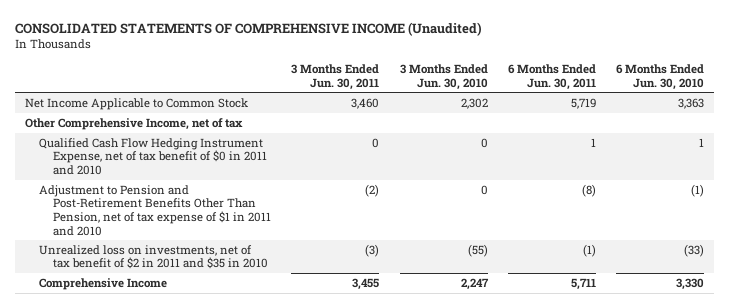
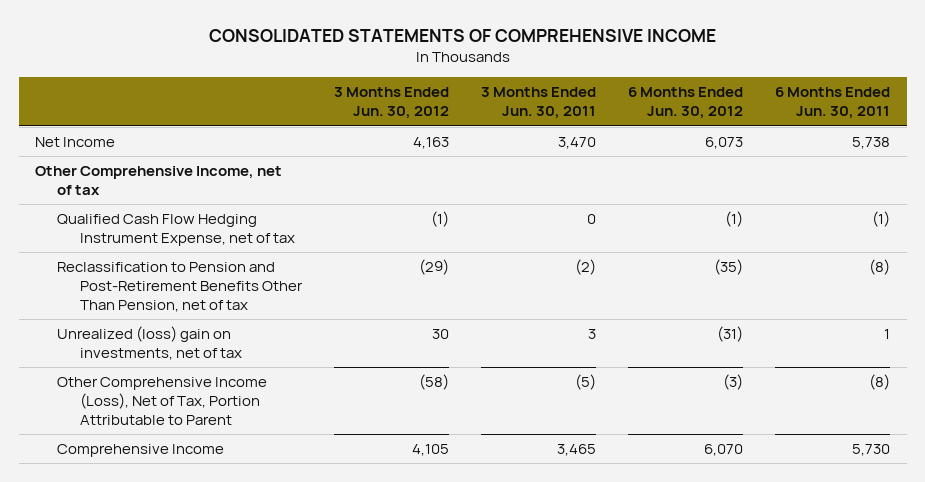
- CONSOLIDATED STATEMENTS OF COMPREHENSIVE INCOME (Unaudited)
+ CONSOLIDATED STATEMENTS OF COMPREHENSIVE INCOME
- | 3 Months Ended Jun. 30, 2011 | 3 Months Ended Jun. 30, 2010 | 6 Months Ended Jun. 30, 2011 | 6 Months Ended Jun. 30, 2010
+ | 3 Months Ended Jun. 30, 2012 | 3 Months Ended Jun. 30, 2011 | 6 Months Ended Jun. 30, 2012 | 6 Months Ended Jun. 30, 2011
- Net Income Applicable to Common Stock | 3,460 | 2,302 | 5,719 | 3,363
+ Net Income | 4,163 | 3,470 | 6,073 | 5,738
- Qualified Cash Flow Hedging Instrument Expense, net of tax benefit of $0 in 2011 and 2010 | 0 | 0 | 1 | 1
- Adjustment to Pension and Post-Retirement Benefits Other Than Pension, net of tax expense of $1 in 2011 and 2010 | (2) | 0 | (8) | (1)
- Unrealized loss on investments, net of tax benefit of $2 in 2011 and $35 in 2010 | (3) | (55) | (1) | (33)
- Comprehensive Income | 3,455 | 2,247 | 5,711 | 3,330
+ Qualified Cash Flow Hedging Instrument Expense, net of tax | (1) | 0 | (1) | (1)
+ Reclassification to Pension and Post-Retirement Benefits Other Than Pension, net of tax | (29) | (2) | (35) | (8)
+ Unrealized (loss) gain on investments, net of tax | 30 | 3 | (31) | 1
+ Other Comprehensive Income (Loss), Net of Tax, Portion Attributable to Parent | (58) | (5) | (3) | (8)
+ Comprehensive Income | 4,105 | 3,465 | 6,070 | 5,730

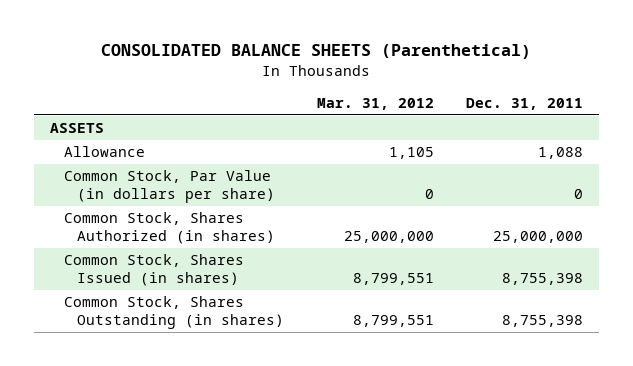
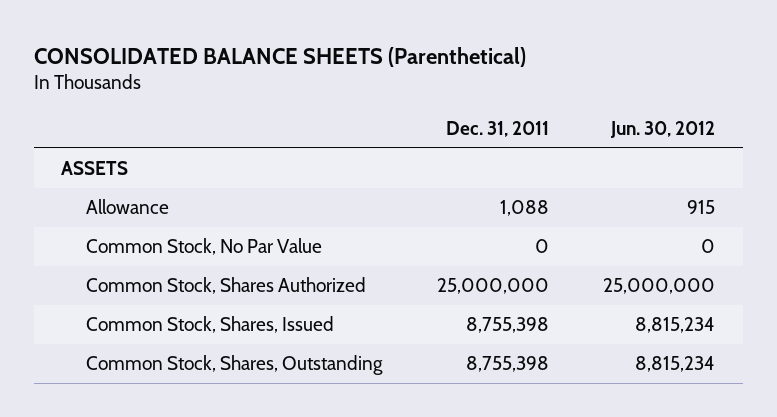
- | Mar. 31, 2012 | Dec. 31, 2011
+ | Dec. 31, 2011 | Jun. 30, 2012
- Common Stock, Par Value (in dollars per share) | 0 | 0
- Common Stock, Shares Authorized (in shares) | 25,000,000 | 25,000,000
- Common Stock, Shares Issued (in shares) | 8,799,551 | 8,755,398
- Common Stock, Shares Outstanding (in shares) | 8,799,551 | 8,755,398
+ Common Stock, No Par Value | 0 | 0
+ Common Stock, Shares Authorized | 25,000,000 | 25,000,000
+ Common Stock, Shares, Issued | 8,755,398 | 8,815,234
+ Common Stock, Shares, Outstanding | 8,755,398 | 8,815,234

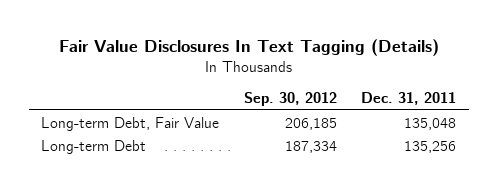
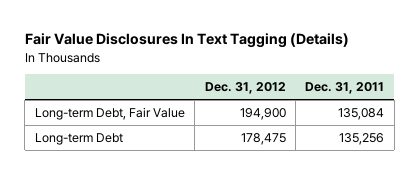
- | Sep. 30, 2012 | Dec. 31, 2011
+ | Dec. 31, 2012 | Dec. 31, 2011
- Long-term Debt, Fair Value | 206,185 | 135,048
+ Long-term Debt, Fair Value | 194,900 | 135,084

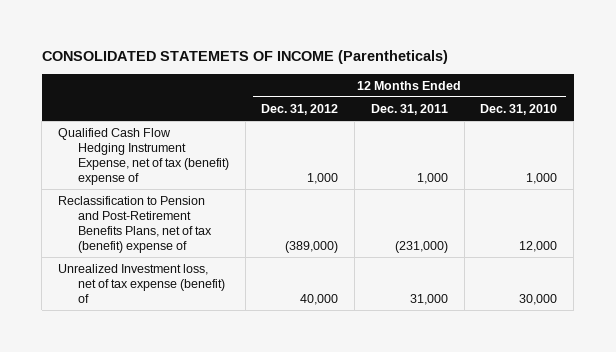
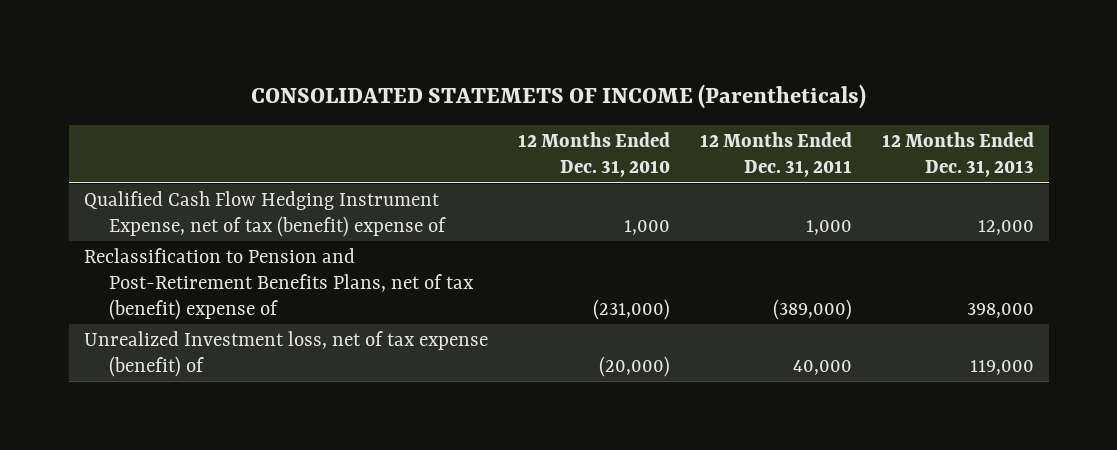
- | 12 Months Ended Dec. 31, 2012 | 12 Months Ended Dec. 31, 2011 | 12 Months Ended Dec. 31, 2010
+ | 12 Months Ended Dec. 31, 2010 | 12 Months Ended Dec. 31, 2011 | 12 Months Ended Dec. 31, 2013
- Reclassification to Pension and Post-Retirement Benefits Plans, net of tax (benefit) expense of | (389,000) | (231,000) | 12,000
- Unrealized Investment loss, net of tax expense (benefit) of | 40,000 | 31,000 | 30,000
+ Reclassification to Pension and Post-Retirement Benefits Plans, net of tax (benefit) expense of | (231,000) | (389,000) | 398,000
+ Unrealized Investment loss, net of tax expense (benefit) of | (20,000) | 40,000 | 119,000

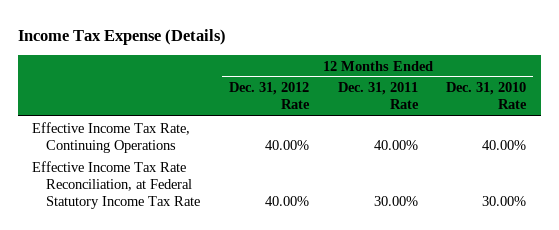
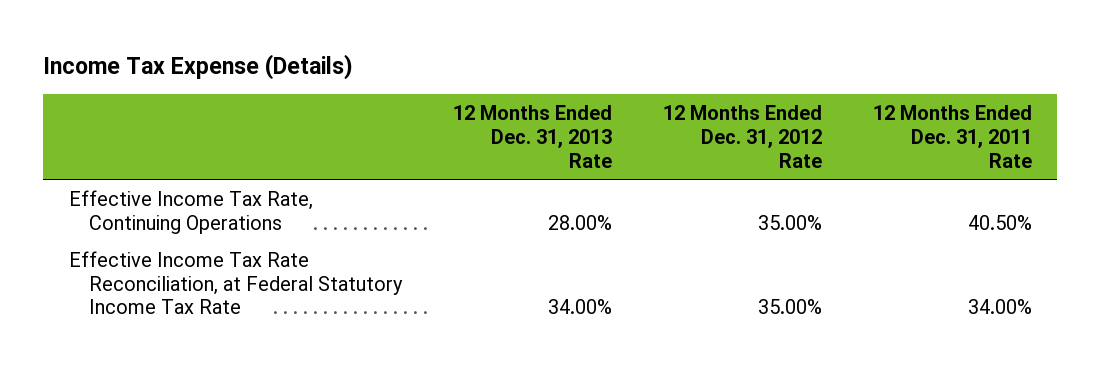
- | 12 Months Ended Dec. 31, 2012 Rate | 12 Months Ended Dec. 31, 2011 Rate | 12 Months Ended Dec. 31, 2010 Rate
+ | 12 Months Ended Dec. 31, 2013 Rate | 12 Months Ended Dec. 31, 2012 Rate | 12 Months Ended Dec. 31, 2011 Rate
- Effective Income Tax Rate, Continuing Operations | 40.00% | 40.00% | 40.00%
- Effective Income Tax Rate Reconciliation, at Federal Statutory Income Tax Rate | 40.00% | 30.00% | 30.00%
+ Effective Income Tax Rate, Continuing Operations | 28.00% | 35.00% | 40.50%
+ Effective Income Tax Rate Reconciliation, at Federal Statutory Income Tax Rate | 34.00% | 35.00% | 34.00%

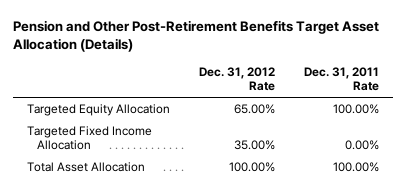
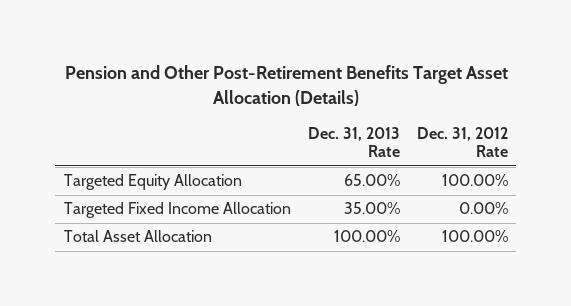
- | Dec. 31, 2012 Rate | Dec. 31, 2011 Rate
+ | Dec. 31, 2013 Rate | Dec. 31, 2012 Rate
- Targeted Equity Allocation | 65.00% | 100.00%
- Targeted Fixed Income Allocation | 35.00% | 0.00%
+ Targeted Equity Allocation | 65.00% | 100.00%
+ Targeted Fixed Income Allocation | 35.00% | 0.00%

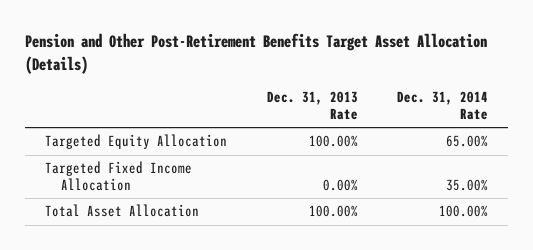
- | Dec. 31, 2013 Rate | Dec. 31, 2012 Rate
+ | Dec. 31, 2013 Rate | Dec. 31, 2014 Rate
- Targeted Equity Allocation | 65.00% | 100.00%
- Targeted Fixed Income Allocation | 35.00% | 0.00%
+ Targeted Equity Allocation | 100.00% | 65.00%
+ Targeted Fixed Income Allocation | 0.00% | 35.00%

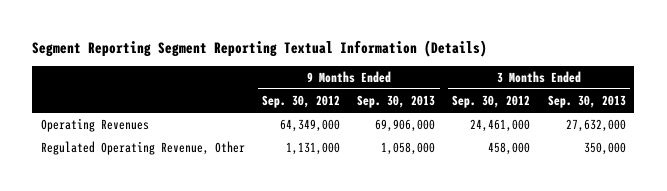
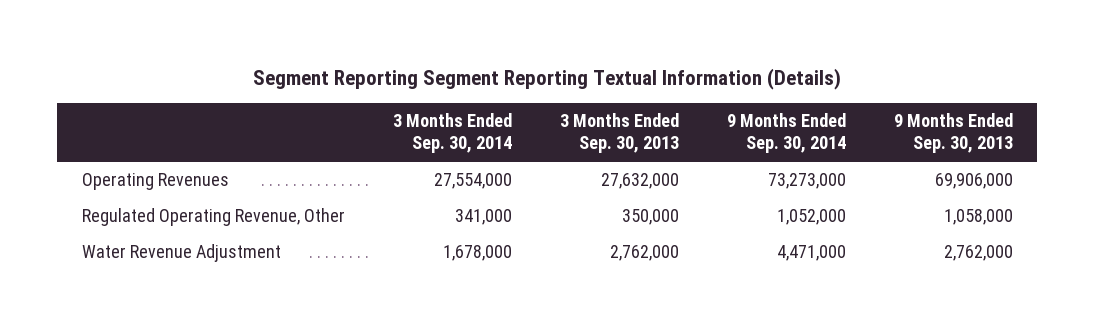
- | 9 Months Ended Sep. 30, 2012 | 9 Months Ended Sep. 30, 2013 | 3 Months Ended Sep. 30, 2012 | 3 Months Ended Sep. 30, 2013
+ | 3 Months Ended Sep. 30, 2014 | 3 Months Ended Sep. 30, 2013 | 9 Months Ended Sep. 30, 2014 | 9 Months Ended Sep. 30, 2013
+ Water Revenue Adjustment | 1,678,000 | 2,762,000 | 4,471,000 | 2,762,000

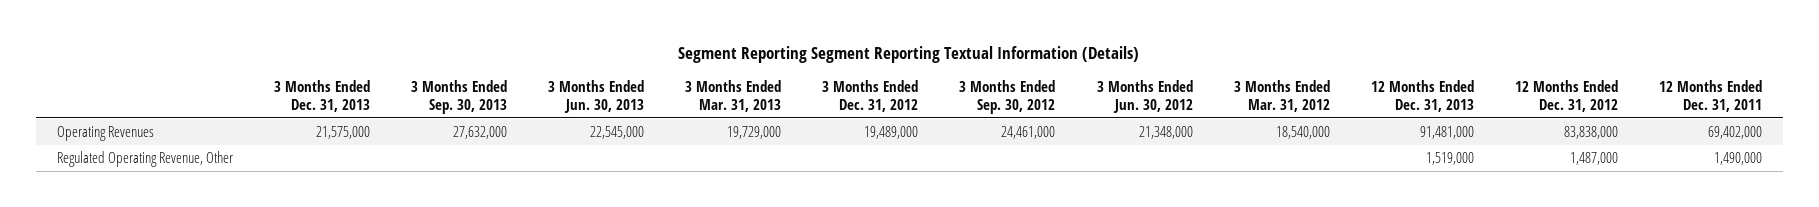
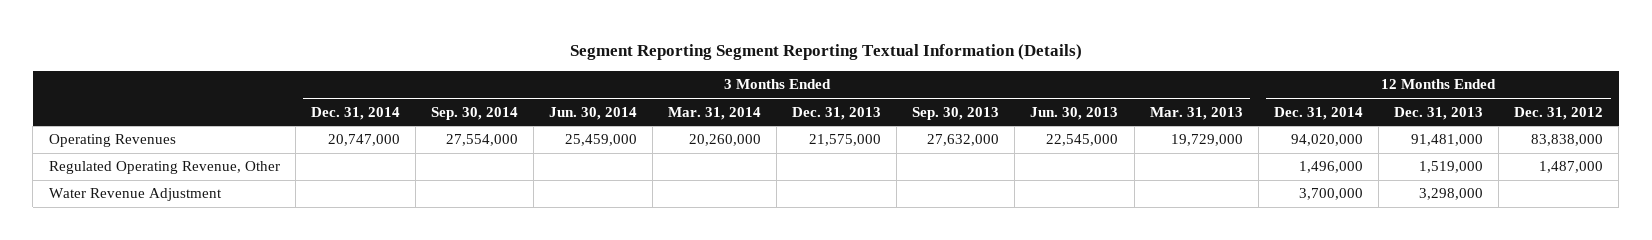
- | 3 Months Ended Dec. 31, 2013 | 3 Months Ended Sep. 30, 2013 | 3 Months Ended Jun. 30, 2013 | 3 Months Ended Mar. 31, 2013 | 3 Months Ended Dec. 31, 2012 | 3 Months Ended Sep. 30, 2012 | 3 Months Ended Jun. 30, 2012 | 3 Months Ended Mar. 31, 2012 | 12 Months Ended Dec. 31, 2013 | 12 Months Ended Dec. 31, 2012 | 12 Months Ended Dec. 31, 2011
+ | 3 Months Ended Dec. 31, 2014 | 3 Months Ended Sep. 30, 2014 | 3 Months Ended Jun. 30, 2014 | 3 Months Ended Mar. 31, 2014 | 3 Months Ended Dec. 31, 2013 | 3 Months Ended Sep. 30, 2013 | 3 Months Ended Jun. 30, 2013 | 3 Months Ended Mar. 31, 2013 | 12 Months Ended Dec. 31, 2014 | 12 Months Ended Dec. 31, 2013 | 12 Months Ended Dec. 31, 2012
+ Water Revenue Adjustment | | | | | | | | | 3,700,000 | 3,298,000 |

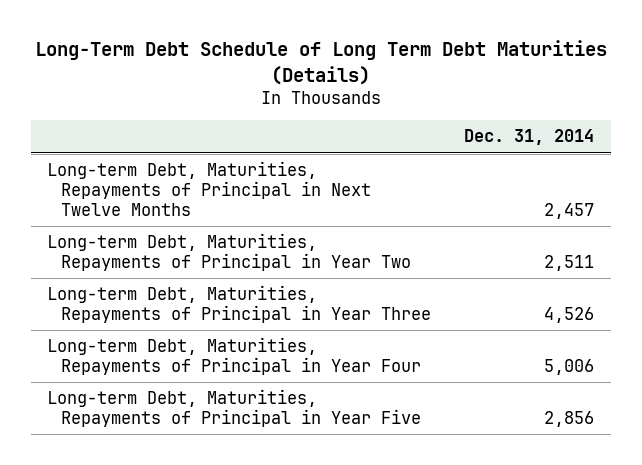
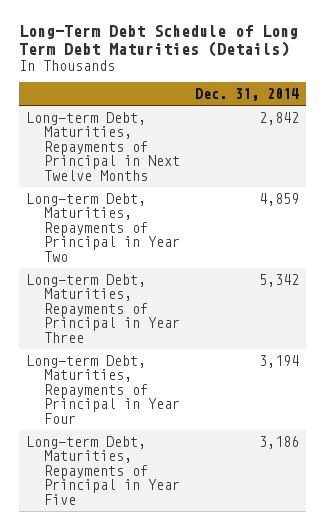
- Long-term Debt, Maturities, Repayments of Principal in Next Twelve Months | 2,457
- Long-term Debt, Maturities, Repayments of Principal in Year Two | 2,511
- Long-term Debt, Maturities, Repayments of Principal in Year Three | 4,526
- Long-term Debt, Maturities, Repayments of Principal in Year Four | 5,006
- Long-term Debt, Maturities, Repayments of Principal in Year Five | 2,856
+ Long-term Debt, Maturities, Repayments of Principal in Next Twelve Months | 2,842
+ Long-term Debt, Maturities, Repayments of Principal in Year Two | 4,859
+ Long-term Debt, Maturities, Repayments of Principal in Year Three | 5,342
+ Long-term Debt, Maturities, Repayments of Principal in Year Four | 3,194
+ Long-term Debt, Maturities, Repayments of Principal in Year Five | 3,186

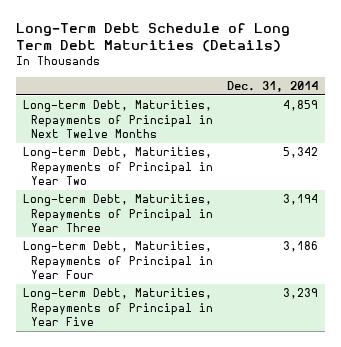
- Long-term Debt, Maturities, Repayments of Principal in Next Twelve Months | 2,842
- Long-term Debt, Maturities, Repayments of Principal in Year Two | 4,859
- Long-term Debt, Maturities, Repayments of Principal in Year Three | 5,342
- Long-term Debt, Maturities, Repayments of Principal in Year Four | 3,194
- Long-term Debt, Maturities, Repayments of Principal in Year Five | 3,186
+ Long-term Debt, Maturities, Repayments of Principal in Next Twelve Months | 4,859
+ Long-term Debt, Maturities, Repayments of Principal in Year Two | 5,342
+ Long-term Debt, Maturities, Repayments of Principal in Year Three | 3,194
+ Long-term Debt, Maturities, Repayments of Principal in Year Four | 3,186
+ Long-term Debt, Maturities, Repayments of Principal in Year Five | 3,239

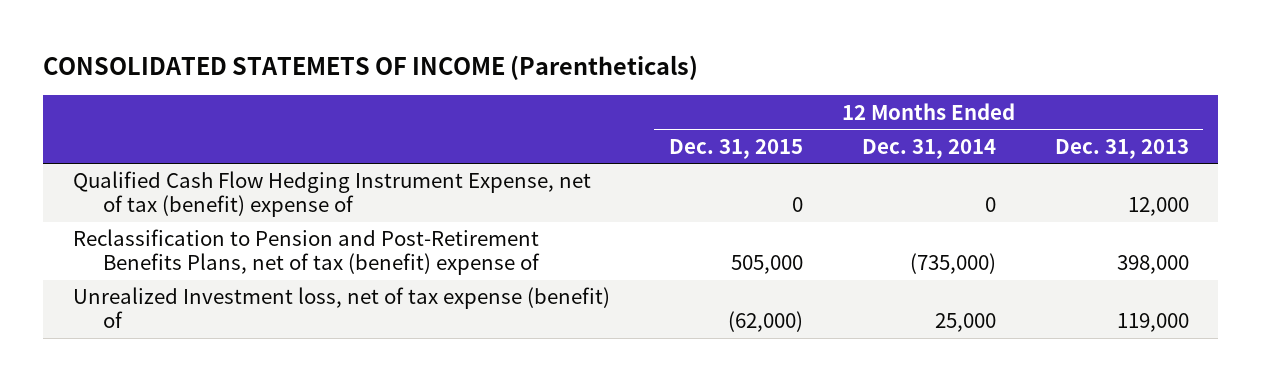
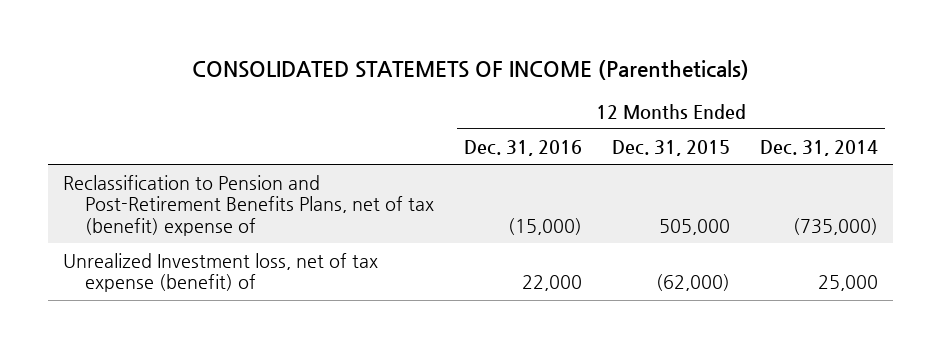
- | 12 Months Ended Dec. 31, 2015 | 12 Months Ended Dec. 31, 2014 | 12 Months Ended Dec. 31, 2013
+ | 12 Months Ended Dec. 31, 2016 | 12 Months Ended Dec. 31, 2015 | 12 Months Ended Dec. 31, 2014
- Qualified Cash Flow Hedging Instrument Expense, net of tax (benefit) expense of | 0 | 0 | 12,000

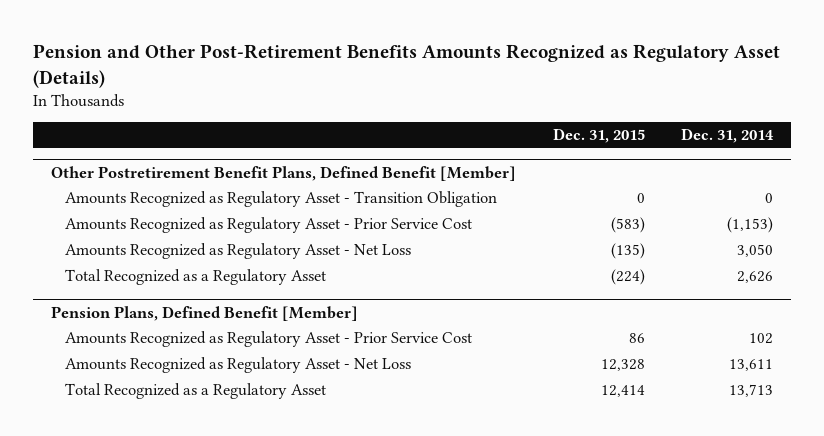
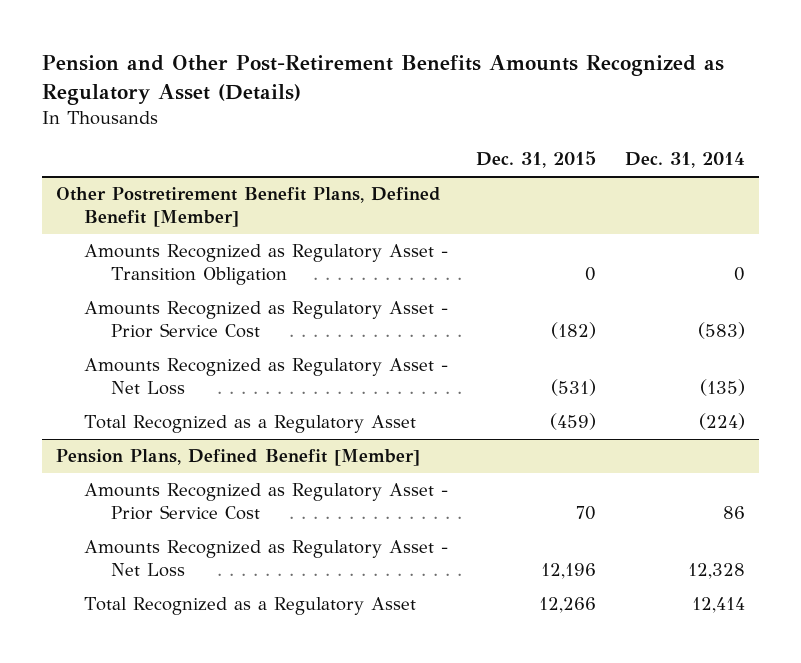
@ Other Postretirement Benefit Plans, Defined Benefit [Member]
- Amounts Recognized as Regulatory Asset - Prior Service Cost | (583) | (1,153)
- Amounts Recognized as Regulatory Asset - Net Loss | (135) | 3,050
- Total Recognized as a Regulatory Asset | (224) | 2,626
+ Amounts Recognized as Regulatory Asset - Prior Service Cost | (182) | (583)
+ Amounts Recognized as Regulatory Asset - Net Loss | (531) | (135)
+ Total Recognized as a Regulatory Asset | (459) | (224)
@ Pension Plans, Defined Benefit [Member]
- Amounts Recognized as Regulatory Asset - Prior Service Cost | 86 | 102
- Amounts Recognized as Regulatory Asset - Net Loss | 12,328 | 13,611
- Total Recognized as a Regulatory Asset | 12,414 | 13,713
+ Amounts Recognized as Regulatory Asset - Prior Service Cost | 70 | 86
+ Amounts Recognized as Regulatory Asset - Net Loss | 12,196 | 12,328
+ Total Recognized as a Regulatory Asset | 12,266 | 12,414

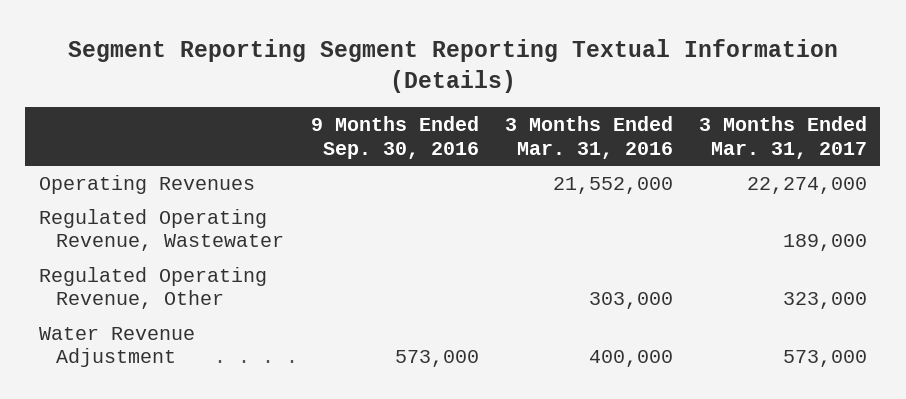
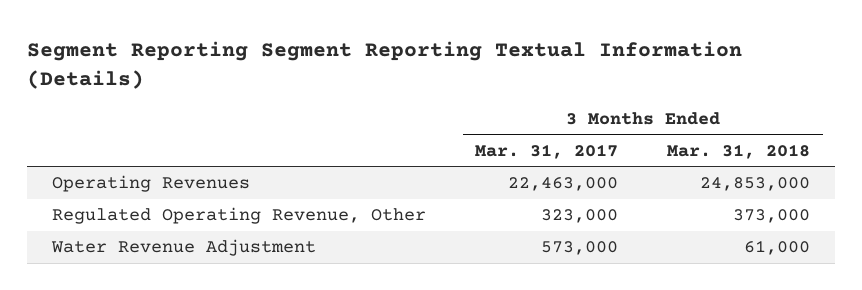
- | 9 Months Ended Sep. 30, 2016 | 3 Months Ended Mar. 31, 2016 | 3 Months Ended Mar. 31, 2017
+ | 3 Months Ended Mar. 31, 2017 | 3 Months Ended Mar. 31, 2018
- Operating Revenues | | 21,552,000 | 22,274,000
- Regulated Operating Revenue, Wastewater | | | 189,000
+ Operating Revenues | 22,463,000 | 24,853,000

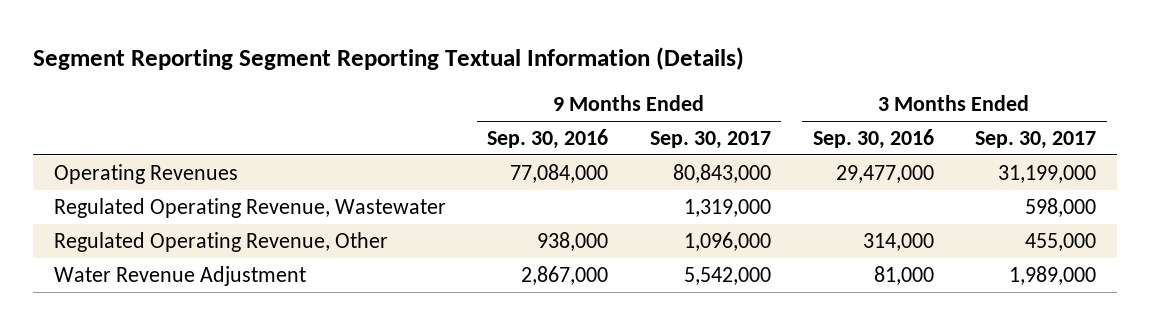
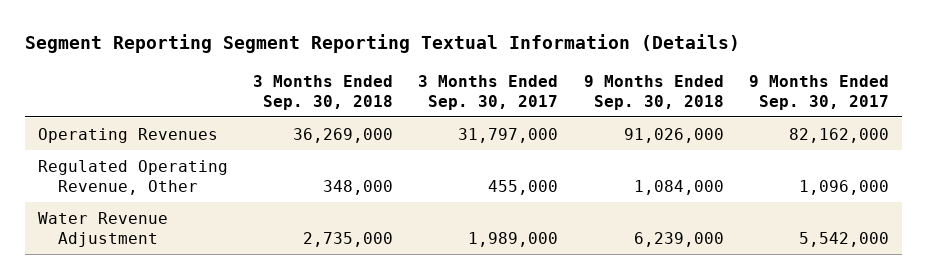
- | 9 Months Ended Sep. 30, 2016 | 9 Months Ended Sep. 30, 2017 | 3 Months Ended Sep. 30, 2016 | 3 Months Ended Sep. 30, 2017
+ | 3 Months Ended Sep. 30, 2018 | 3 Months Ended Sep. 30, 2017 | 9 Months Ended Sep. 30, 2018 | 9 Months Ended Sep. 30, 2017
- Operating Revenues | 77,084,000 | 80,843,000 | 29,477,000 | 31,199,000
- Regulated Operating Revenue, Wastewater | | 1,319,000 | | 598,000
+ Operating Revenues | 36,269,000 | 31,797,000 | 91,026,000 | 82,162,000

